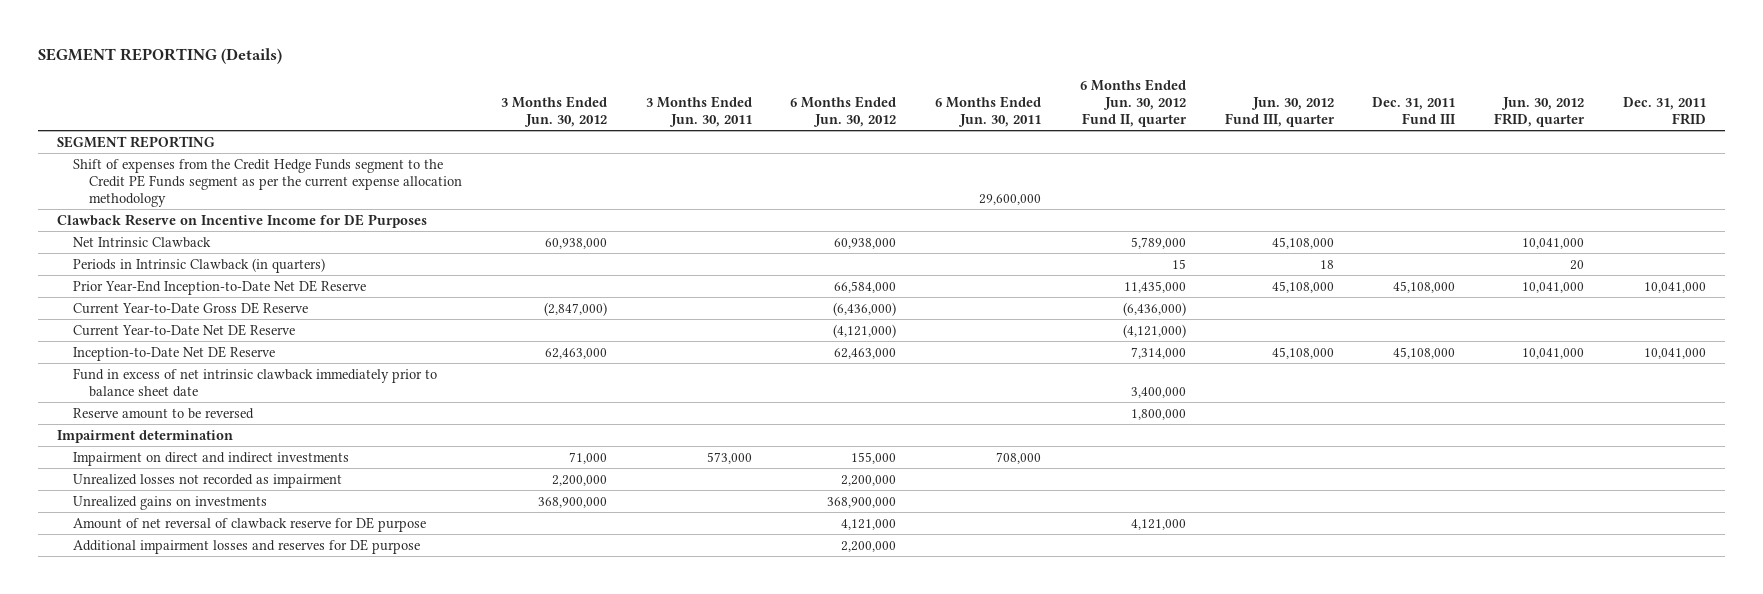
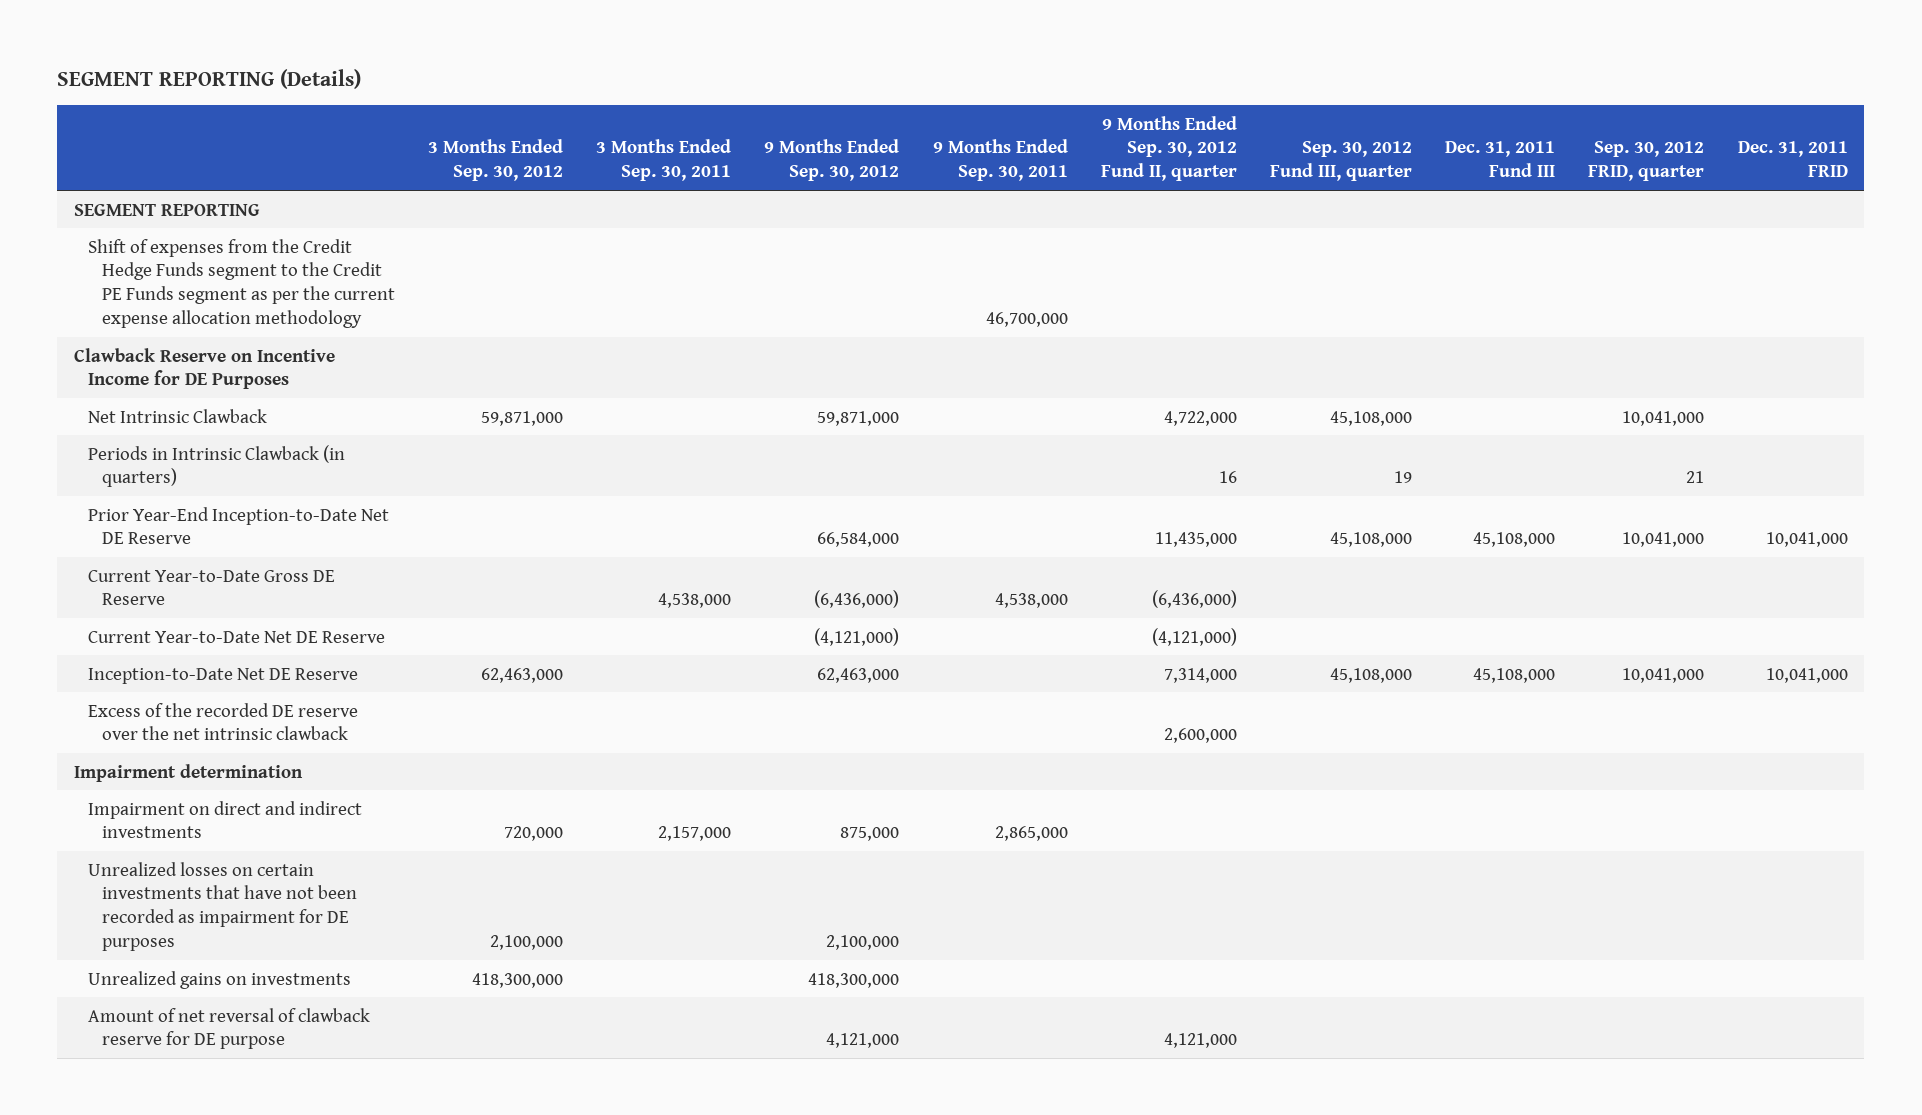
- | 3 Months Ended Jun. 30, 2012 | 3 Months Ended Jun. 30, 2011 | 6 Months Ended Jun. 30, 2012 | 6 Months Ended Jun. 30, 2011 | 6 Months Ended Jun. 30, 2012 Fund II, quarter | Jun. 30, 2012 Fund III, quarter | Dec. 31, 2011 Fund III | Jun. 30, 2012 FRID, quarter | Dec. 31, 2011 FRID
+ | 3 Months Ended Sep. 30, 2012 | 3 Months Ended Sep. 30, 2011 | 9 Months Ended Sep. 30, 2012 | 9 Months Ended Sep. 30, 2011 | 9 Months Ended Sep. 30, 2012 Fund II, quarter | Sep. 30, 2012 Fund III, quarter | Dec. 31, 2011 Fund III | Sep. 30, 2012 FRID, quarter | Dec. 31, 2011 FRID
- Fund in excess of net intrinsic clawback immediately prior to balance sheet date | | | | | 3,400,000 | | | |
- Reserve amount to be reversed | | | | | 1,800,000 | | | |
+ Excess of the recorded DE reserve over the net intrinsic clawback | | | | | 2,600,000 | | | |
- Unrealized losses not recorded as impairment | 2,200,000 | | 2,200,000 | | | | | |
+ Unrealized losses on certain investments that have not been recorded as impairment for DE purposes | 2,100,000 | | 2,100,000 | | | | | |
- Additional impairment losses and reserves for DE purpose | | | 2,200,000 | | | | | |

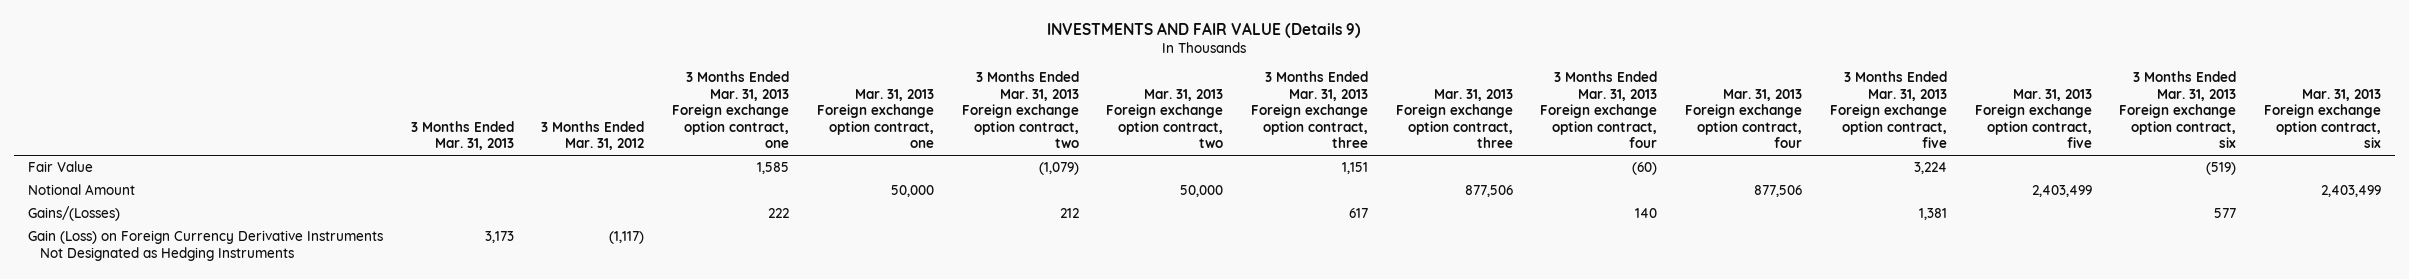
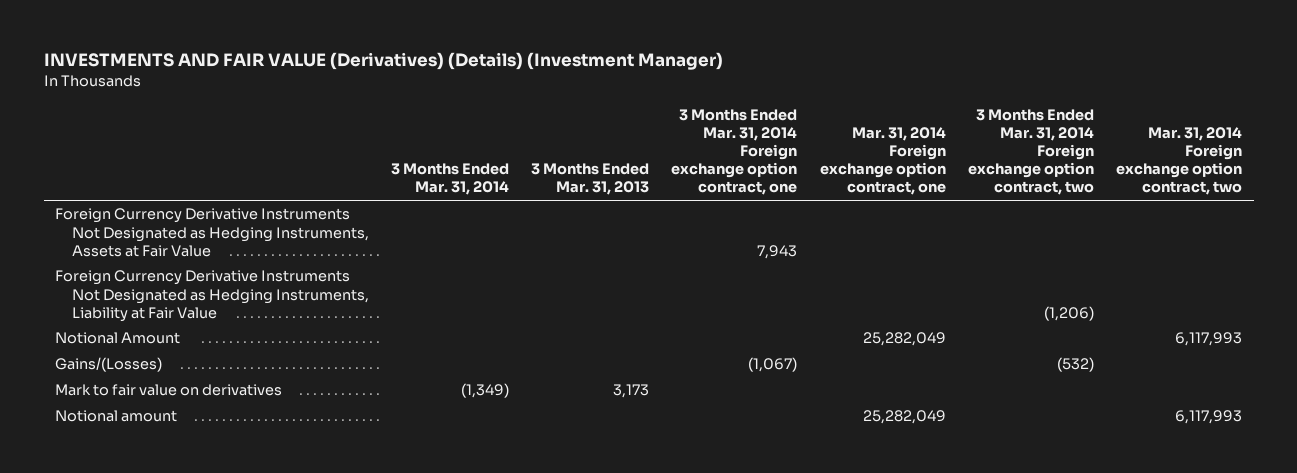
- INVESTMENTS AND FAIR VALUE (Details 9)
+ INVESTMENTS AND FAIR VALUE (Derivatives) (Details) (Investment Manager)
- | 3 Months Ended Mar. 31, 2013 | 3 Months Ended Mar. 31, 2012 | 3 Months Ended Mar. 31, 2013 Foreign exchange option contract, one | Mar. 31, 2013 Foreign exchange option contract, one | 3 Months Ended Mar. 31, 2013 Foreign exchange option contract, two | Mar. 31, 2013 Foreign exchange option contract, two | 3 Months Ended Mar. 31, 2013 Foreign exchange option contract, three | Mar. 31, 2013 Foreign exchange option contract, three | 3 Months Ended Mar. 31, 2013 Foreign exchange option contract, four | Mar. 31, 2013 Foreign exchange option contract, four | 3 Months Ended Mar. 31, 2013 Foreign exchange option contract, five | Mar. 31, 2013 Foreign exchange option contract, five | 3 Months Ended Mar. 31, 2013 Foreign exchange option contract, six | Mar. 31, 2013 Foreign exchange option contract, six
+ | 3 Months Ended Mar. 31, 2014 | 3 Months Ended Mar. 31, 2013 | 3 Months Ended Mar. 31, 2014 Foreign exchange option contract, one | Mar. 31, 2014 Foreign exchange option contract, one | 3 Months Ended Mar. 31, 2014 Foreign exchange option contract, two | Mar. 31, 2014 Foreign exchange option contract, two
- Fair Value | | | 1,585 | | (1,079) | | 1,151 | | (60) | | 3,224 | | (519) |
+ Foreign Currency Derivative Instruments Not Designated as Hedging Instruments, Assets at Fair Value | | | 7,943 | | |
+ Foreign Currency Derivative Instruments Not Designated as Hedging Instruments, Liability at Fair Value | | | | | (1,206) |
- Gain (Loss) on Foreign Currency Derivative Instruments Not Designated as Hedging Instruments | 3,173 | (1,117) | | | | | | | | | | | |
+ Mark to fair value on derivatives | (1,349) | 3,173 | | | |
+ Notional amount | | | | 25,282,049 | | 6,117,993

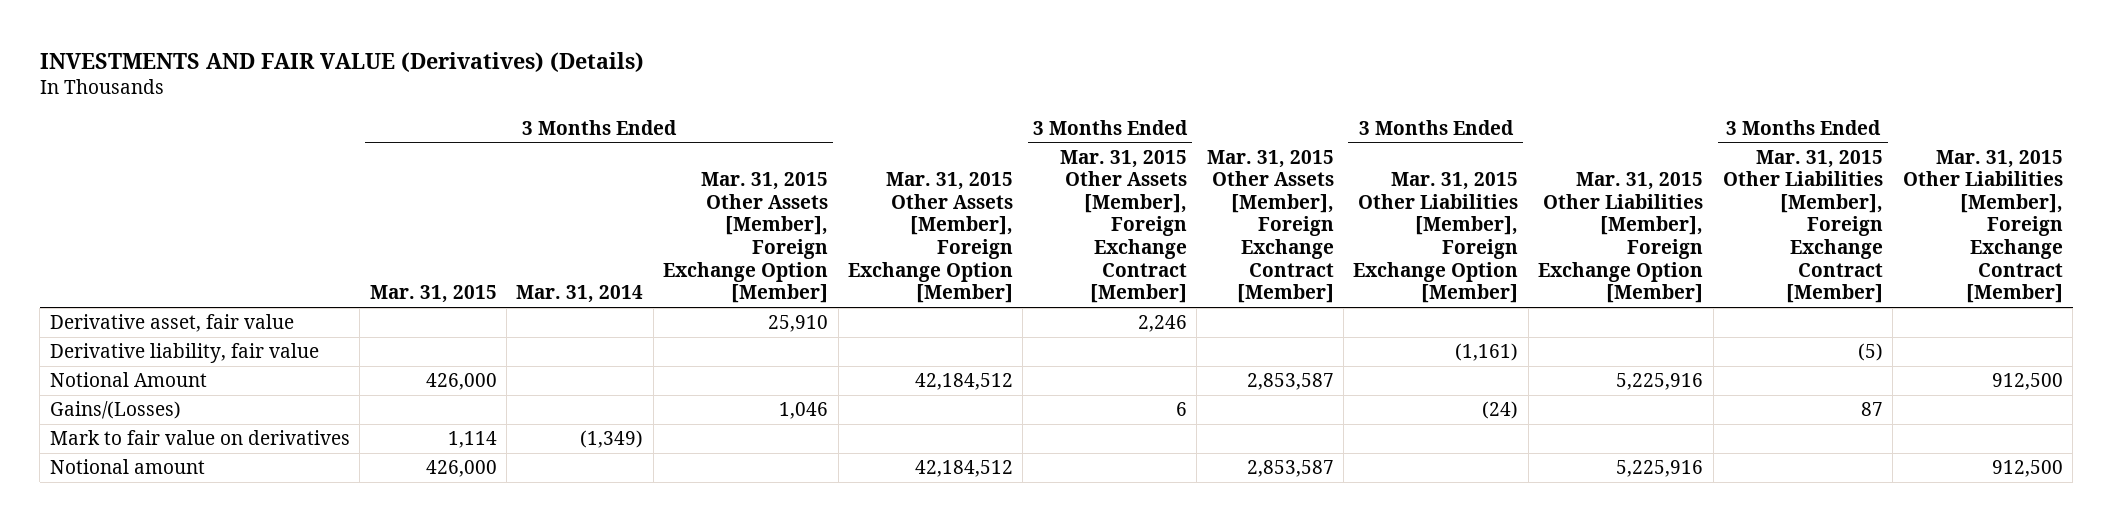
- INVESTMENTS AND FAIR VALUE (Derivatives) (Details) (Investment Manager)
+ INVESTMENTS AND FAIR VALUE (Derivatives) (Details)
- | 3 Months Ended Mar. 31, 2014 | 3 Months Ended Mar. 31, 2013 | 3 Months Ended Mar. 31, 2014 Foreign exchange option contract, one | Mar. 31, 2014 Foreign exchange option contract, one | 3 Months Ended Mar. 31, 2014 Foreign exchange option contract, two | Mar. 31, 2014 Foreign exchange option contract, two
+ | 3 Months Ended Mar. 31, 2015 | 3 Months Ended Mar. 31, 2014 | 3 Months Ended Mar. 31, 2015 Other Assets [Member], Foreign Exchange Option [Member] | Mar. 31, 2015 Other Assets [Member], Foreign Exchange Option [Member] | 3 Months Ended Mar. 31, 2015 Other Assets [Member], Foreign Exchange Contract [Member] | Mar. 31, 2015 Other Assets [Member], Foreign Exchange Contract [Member] | 3 Months Ended Mar. 31, 2015 Other Liabilities [Member], Foreign Exchange Option [Member] | Mar. 31, 2015 Other Liabilities [Member], Foreign Exchange Option [Member] | 3 Months Ended Mar. 31, 2015 Other Liabilities [Member], Foreign Exchange Contract [Member] | Mar. 31, 2015 Other Liabilities [Member], Foreign Exchange Contract [Member]
- Foreign Currency Derivative Instruments Not Designated as Hedging Instruments, Assets at Fair Value | | | 7,943 | | |
- Foreign Currency Derivative Instruments Not Designated as Hedging Instruments, Liability at Fair Value | | | | | (1,206) |
+ Derivative asset, fair value | | | 25,910 | | 2,246 | | | | |
+ Derivative liability, fair value | | | | | | | (1,161) | | (5) |

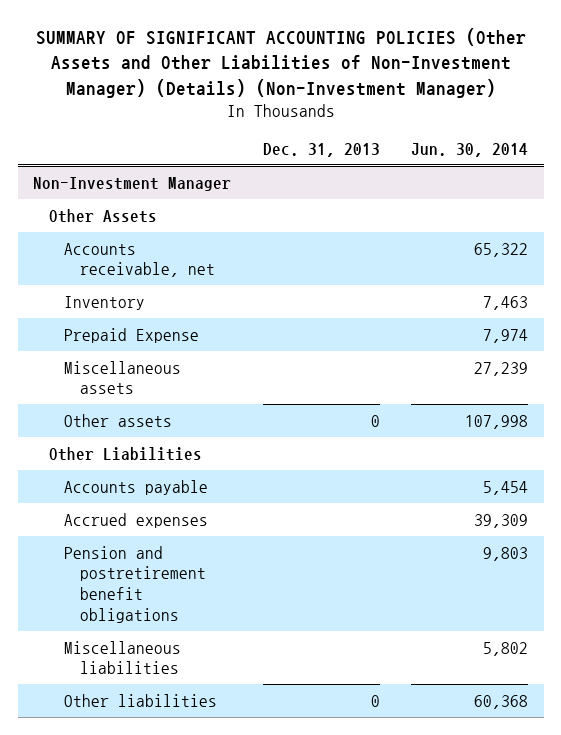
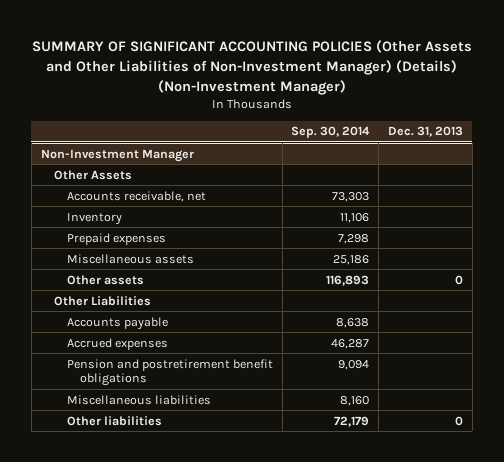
- | Dec. 31, 2013 | Jun. 30, 2014
+ | Sep. 30, 2014 | Dec. 31, 2013
@ Non-Investment Manager
- Prepaid Expense | | 7,974
+ Prepaid expenses | 7,298 |

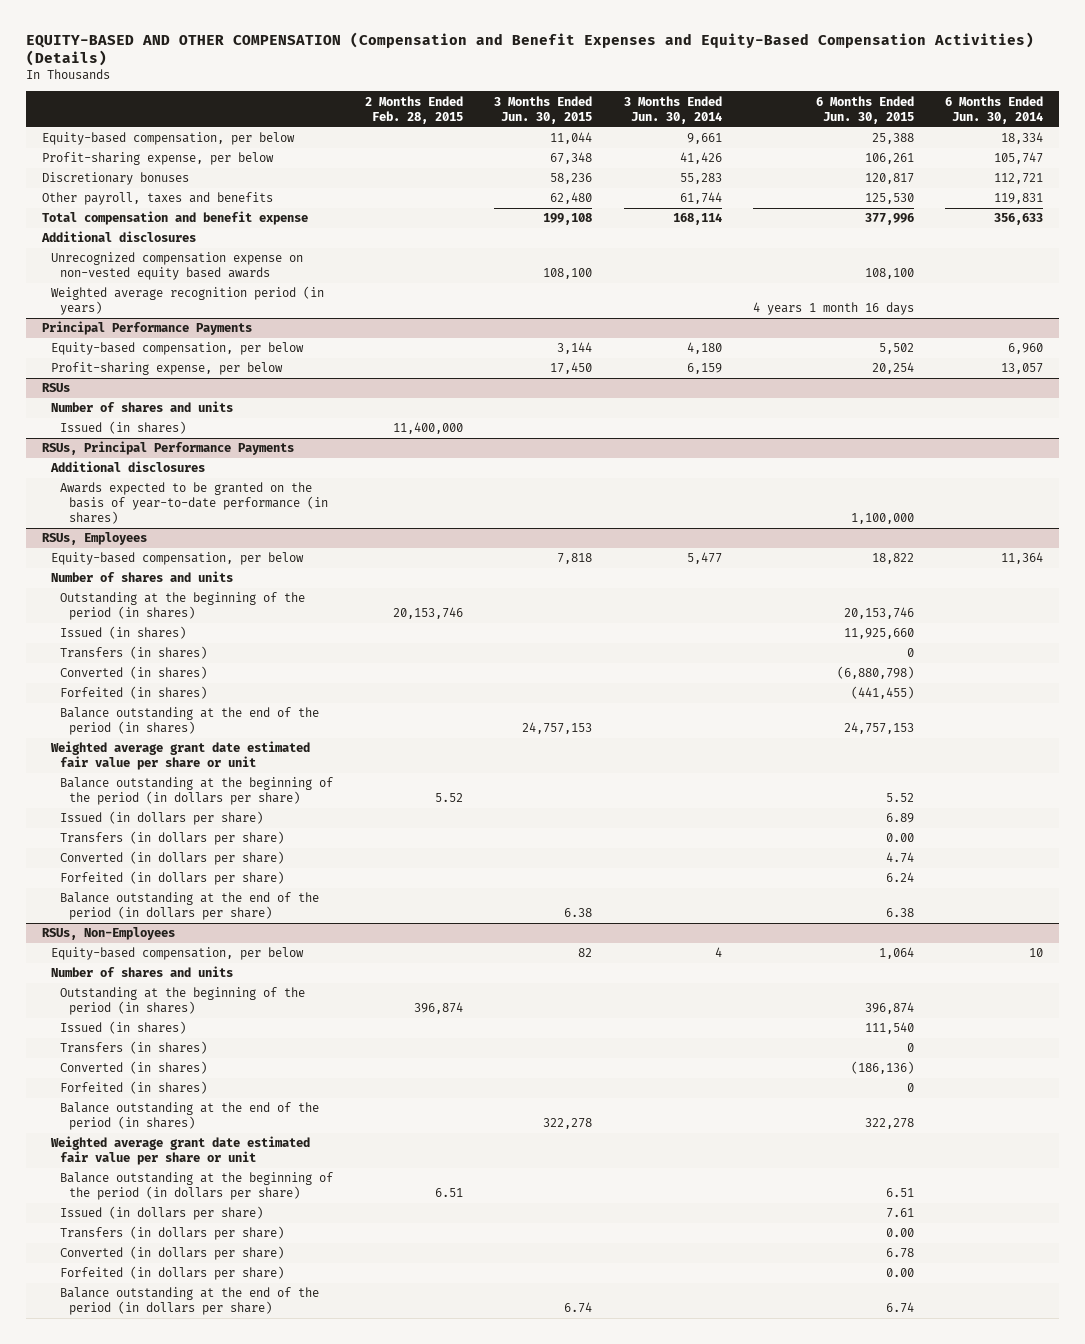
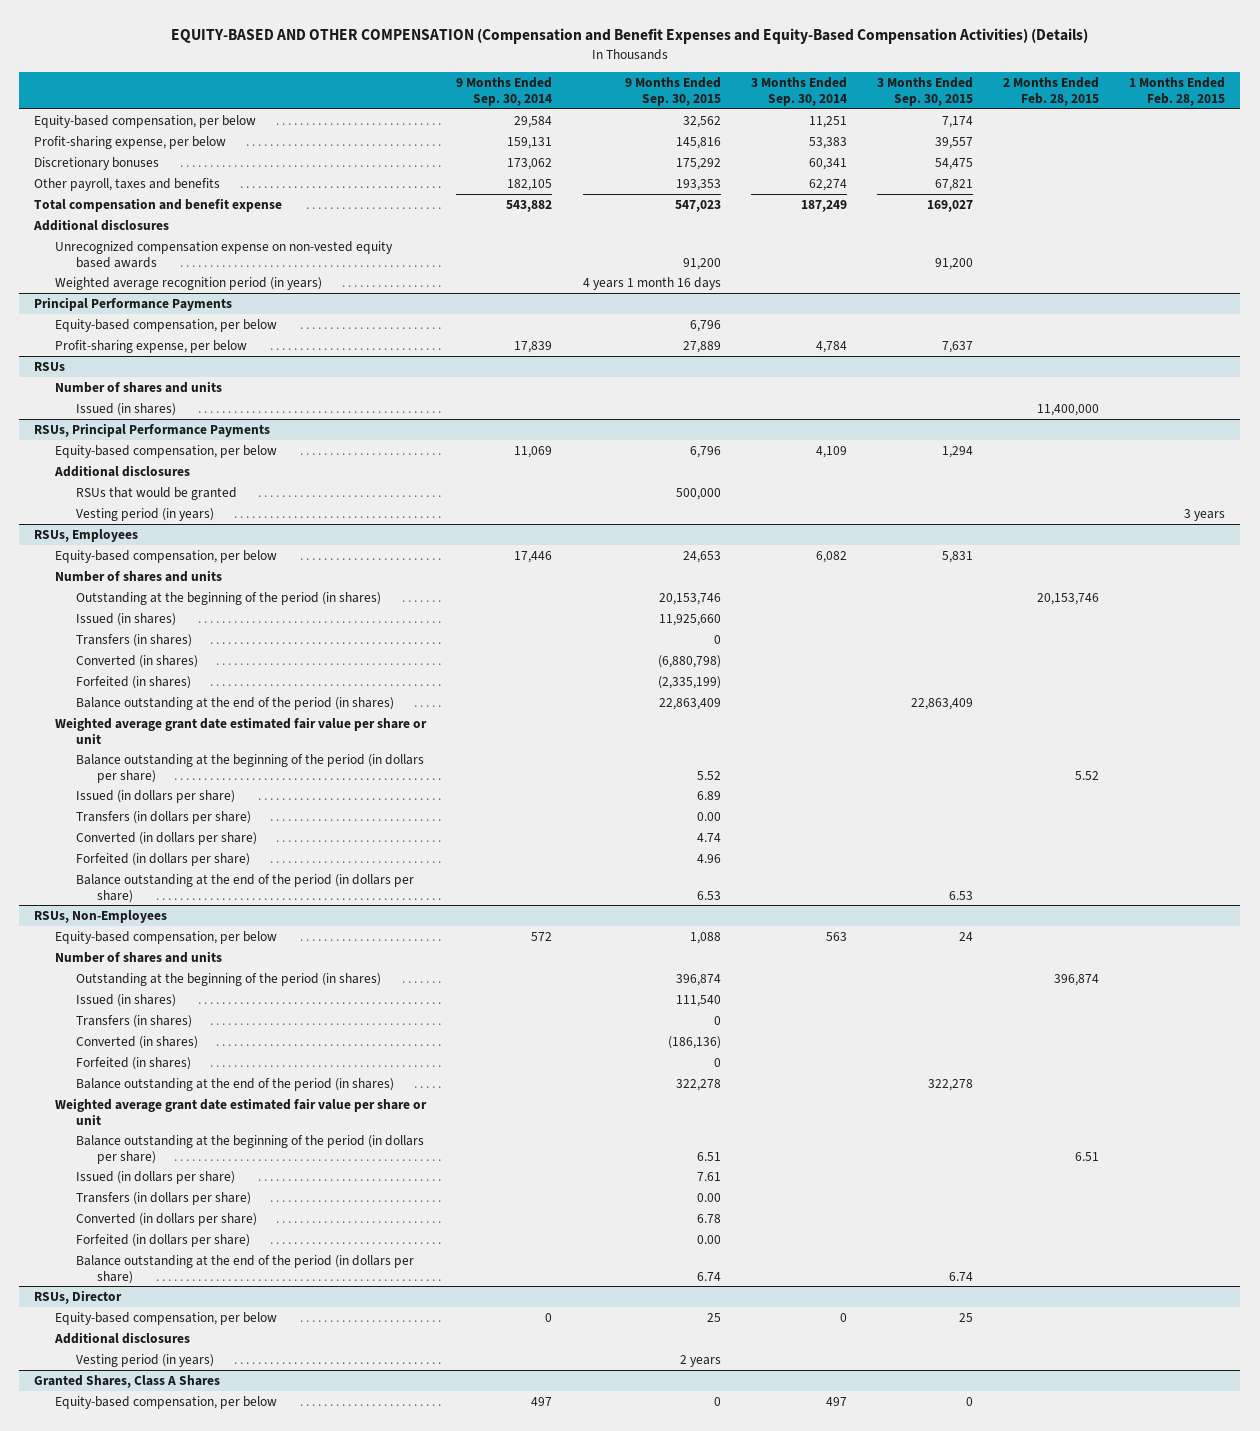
- | 2 Months Ended Feb. 28, 2015 | 3 Months Ended Jun. 30, 2015 | 3 Months Ended Jun. 30, 2014 | 6 Months Ended Jun. 30, 2015 | 6 Months Ended Jun. 30, 2014
+ | 9 Months Ended Sep. 30, 2014 | 9 Months Ended Sep. 30, 2015 | 3 Months Ended Sep. 30, 2014 | 3 Months Ended Sep. 30, 2015 | 2 Months Ended Feb. 28, 2015 | 1 Months Ended Feb. 28, 2015
@ RSUs, Principal Performance Payments
+ Equity-based compensation, per below | 11,069 | 6,796 | 4,109 | 1,294 | |
- Awards expected to be granted on the basis of year-to-date performance (in shares) | | | | 1,100,000 |
+ RSUs that would be granted | | 500,000 | | | |
+ Vesting period (in years) | | | | | | 3 years
+ RSUs, Director
+ Equity-based compensation, per below | 0 | 25 | 0 | 25 | |
+ Additional disclosures
+ Vesting period (in years) | | 2 years | | | |
+ Granted Shares, Class A Shares
+ Equity-based compensation, per below | 497 | 0 | 497 | 0 | |

